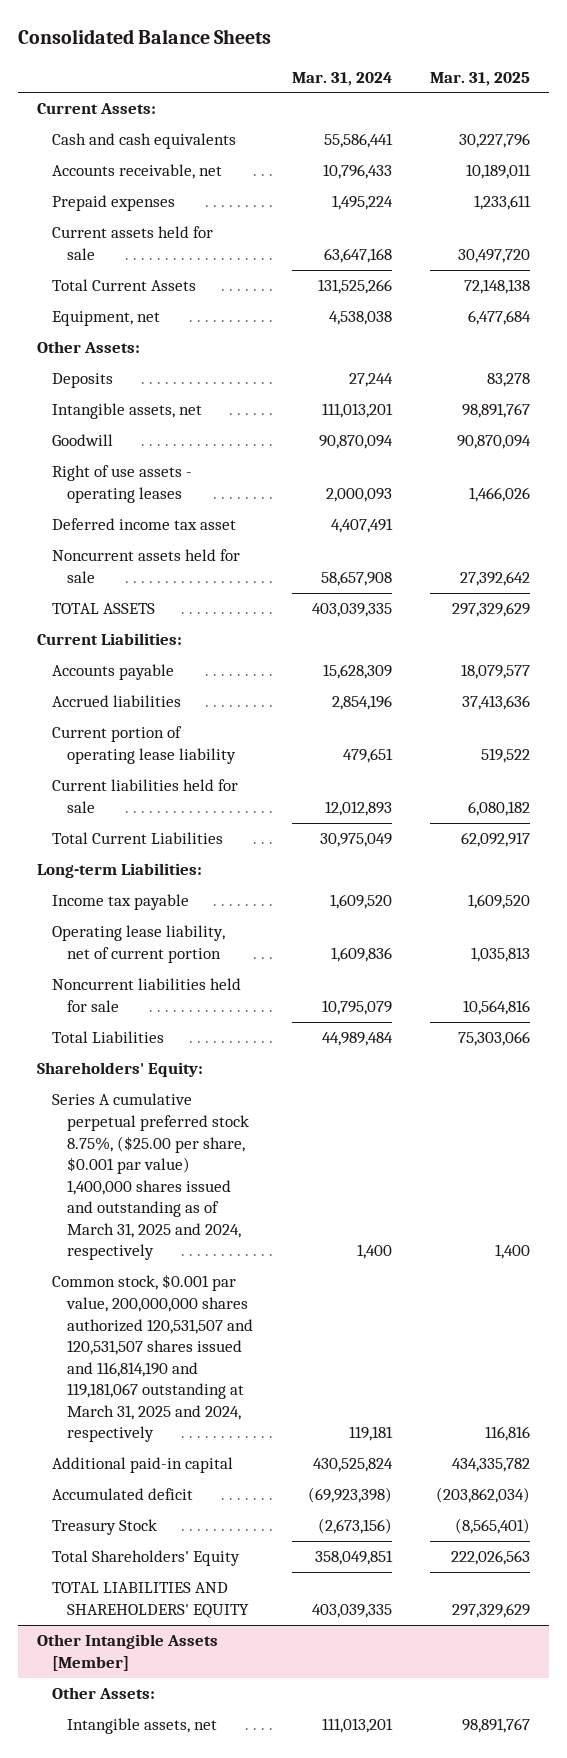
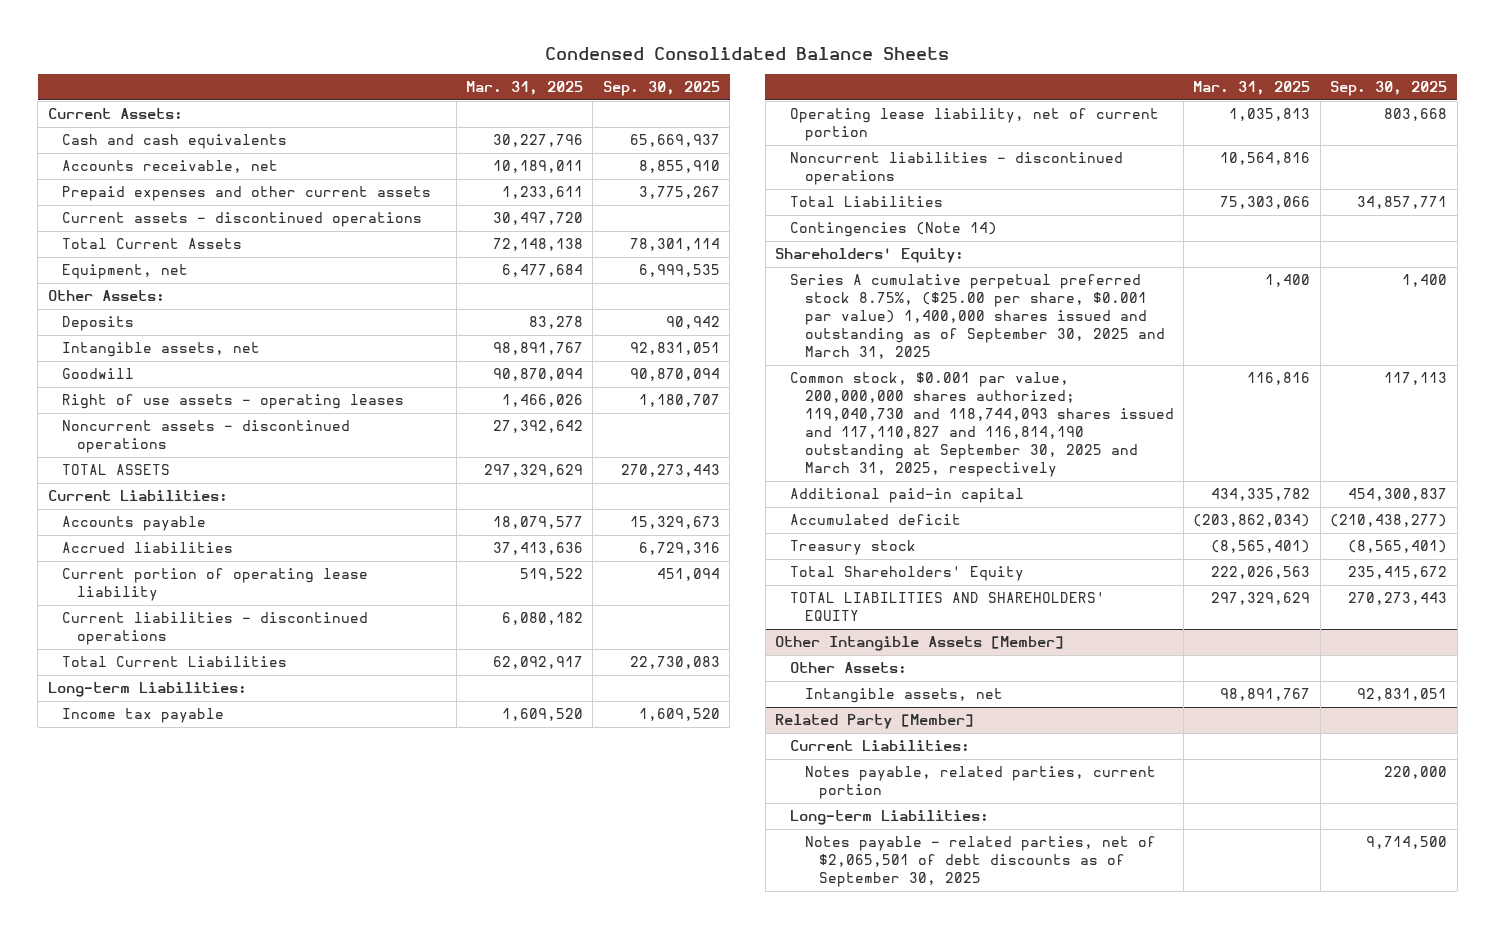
- Consolidated Balance Sheets
+ Condensed Consolidated Balance Sheets
- | Mar. 31, 2024 | Mar. 31, 2025
+ | Mar. 31, 2025 | Sep. 30, 2025
- Prepaid expenses | 1,495,224 | 1,233,611
- Current assets held for sale | 63,647,168 | 30,497,720
+ Prepaid expenses and other current assets | 1,233,611 | 3,775,267
+ Current assets - discontinued operations | 30,497,720 |
- Deferred income tax asset | 4,407,491 |
- Noncurrent assets held for sale | 58,657,908 | 27,392,642
+ Noncurrent assets - discontinued operations | 27,392,642 |
- Current liabilities held for sale | 12,012,893 | 6,080,182
+ Current liabilities - discontinued operations | 6,080,182 |
- Noncurrent liabilities held for sale | 10,795,079 | 10,564,816
+ Noncurrent liabilities - discontinued operations | 10,564,816 |
+ Contingencies (Note 14)
- Series A cumulative perpetual preferred stock 8.75%, ($25.00 per share, $0.001 par value) 1,400,000 shares issued and outstanding as of March 31, 2025 and 2024, respectively | 1,400 | 1,400
- Common stock, $0.001 par value, 200,000,000 shares authorized 120,531,507 and 120,531,507 shares issued and 116,814,190 and 119,181,067 outstanding at March 31, 2025 and 2024, respectively | 119,181 | 116,816
+ Series A cumulative perpetual preferred stock 8.75%, ($25.00 per share, $0.001 par value) 1,400,000 shares issued and outstanding as of September 30, 2025 and March 31, 2025 | 1,400 | 1,400
+ Common stock, $0.001 par value, 200,000,000 shares authorized; 119,040,730 and 118,744,093 shares issued and 117,110,827 and 116,814,190 outstanding at September 30, 2025 and March 31, 2025, respectively | 116,816 | 117,113
- Treasury Stock | (2,673,156) | (8,565,401)
+ Treasury stock | (8,565,401) | (8,565,401)
+ Related Party [Member]
+ Current Liabilities:
+ Notes payable, related parties, current portion | | 220,000
+ Long-term Liabilities:
+ Notes payable - related parties, net of $2,065,501 of debt discounts as of September 30, 2025 | | 9,714,500

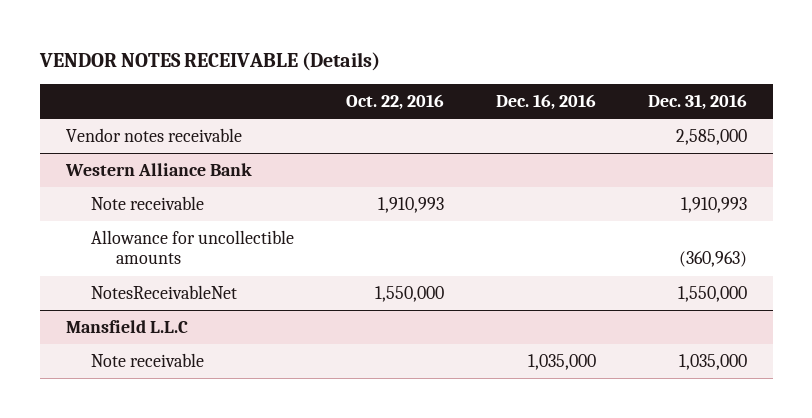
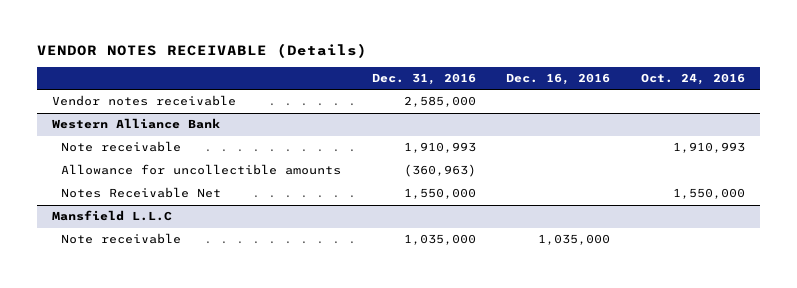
- | Oct. 22, 2016 | Dec. 16, 2016 | Dec. 31, 2016
+ | Dec. 31, 2016 | Dec. 16, 2016 | Oct. 24, 2016
@ Western Alliance Bank
- NotesReceivableNet | 1,550,000 | | 1,550,000
+ Notes Receivable Net | 1,550,000 | | 1,550,000

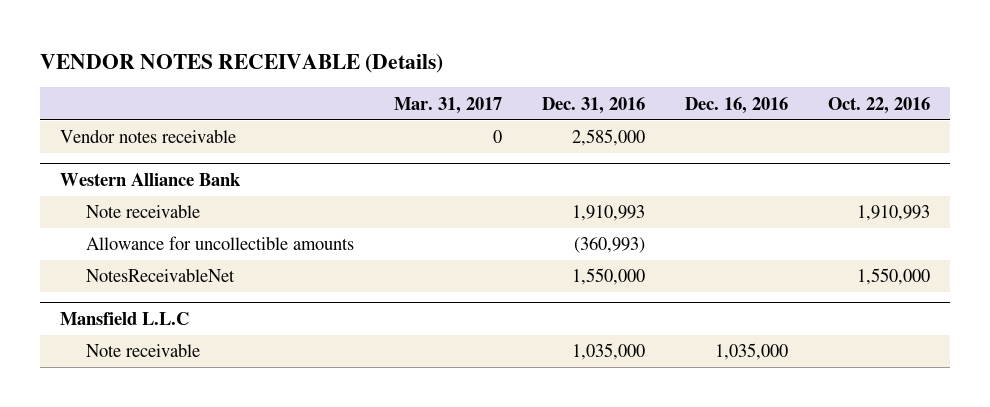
- | Dec. 31, 2016 | Dec. 16, 2016 | Oct. 24, 2016
+ | Mar. 31, 2017 | Dec. 31, 2016 | Dec. 16, 2016 | Oct. 22, 2016
@ Western Alliance Bank
- Allowance for uncollectible amounts | (360,963) | |
- Notes Receivable Net | 1,550,000 | | 1,550,000
+ Allowance for uncollectible amounts | | (360,993) | |
+ NotesReceivableNet | | 1,550,000 | | 1,550,000

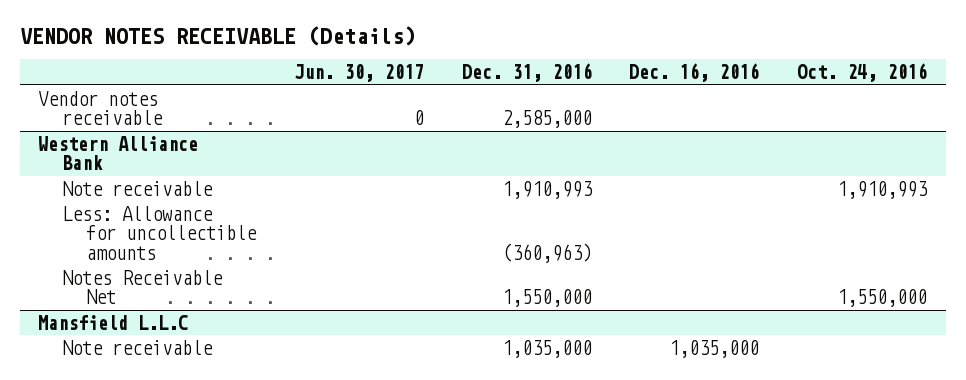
- | Mar. 31, 2017 | Dec. 31, 2016 | Dec. 16, 2016 | Oct. 22, 2016
+ | Jun. 30, 2017 | Dec. 31, 2016 | Dec. 16, 2016 | Oct. 24, 2016
@ Western Alliance Bank
- Allowance for uncollectible amounts | | (360,993) | |
- NotesReceivableNet | | 1,550,000 | | 1,550,000
+ Less: Allowance for uncollectible amounts | | (360,963) | |
+ Notes Receivable Net | | 1,550,000 | | 1,550,000

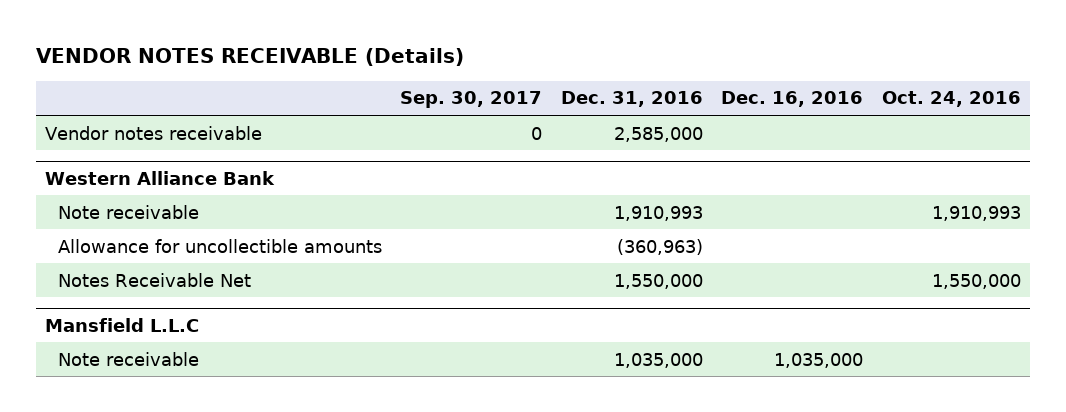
- | Jun. 30, 2017 | Dec. 31, 2016 | Dec. 16, 2016 | Oct. 24, 2016
+ | Sep. 30, 2017 | Dec. 31, 2016 | Dec. 16, 2016 | Oct. 24, 2016
@ Western Alliance Bank
- Less: Allowance for uncollectible amounts | | (360,963) | |
+ Allowance for uncollectible amounts | | (360,963) | |

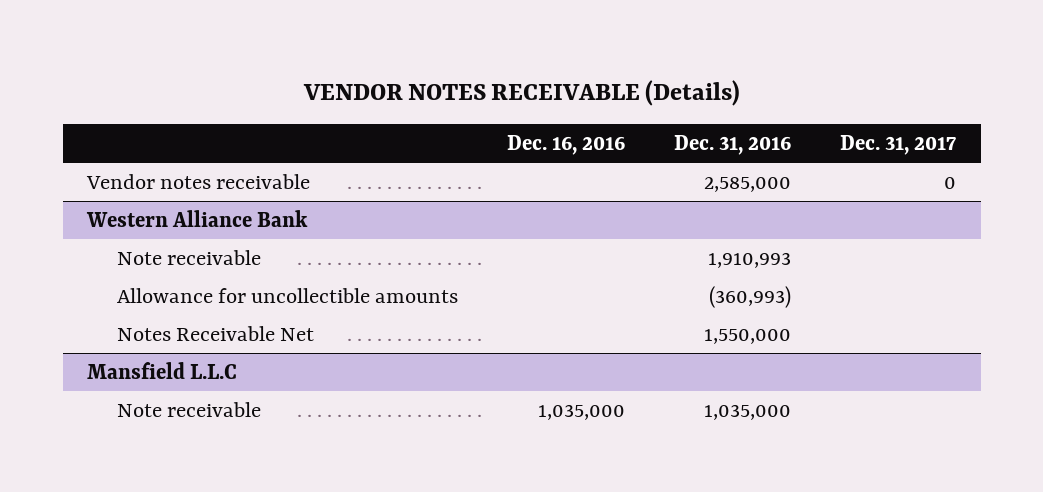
- | Sep. 30, 2017 | Dec. 31, 2016 | Dec. 16, 2016 | Oct. 24, 2016
+ | Dec. 16, 2016 | Dec. 31, 2016 | Dec. 31, 2017
@ Western Alliance Bank
- Allowance for uncollectible amounts | | (360,963) | |
+ Allowance for uncollectible amounts | | (360,993) |

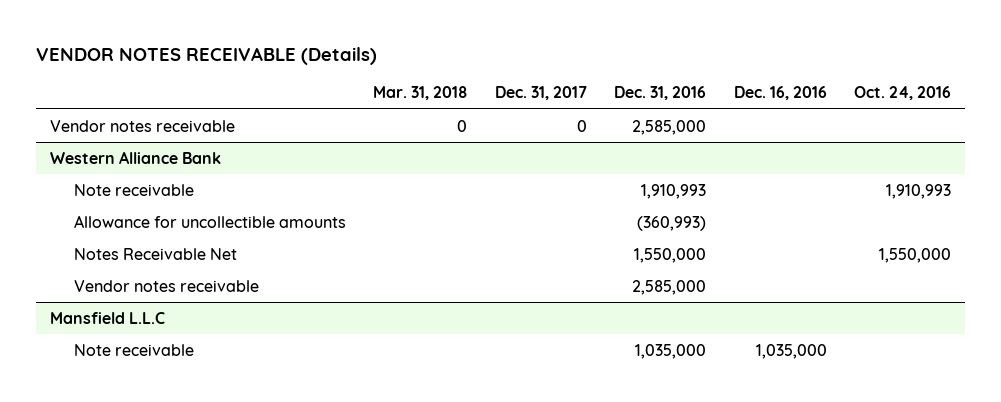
- | Dec. 16, 2016 | Dec. 31, 2016 | Dec. 31, 2017
+ | Mar. 31, 2018 | Dec. 31, 2017 | Dec. 31, 2016 | Dec. 16, 2016 | Oct. 24, 2016
@ Western Alliance Bank
+ Vendor notes receivable | | | 2,585,000 | |

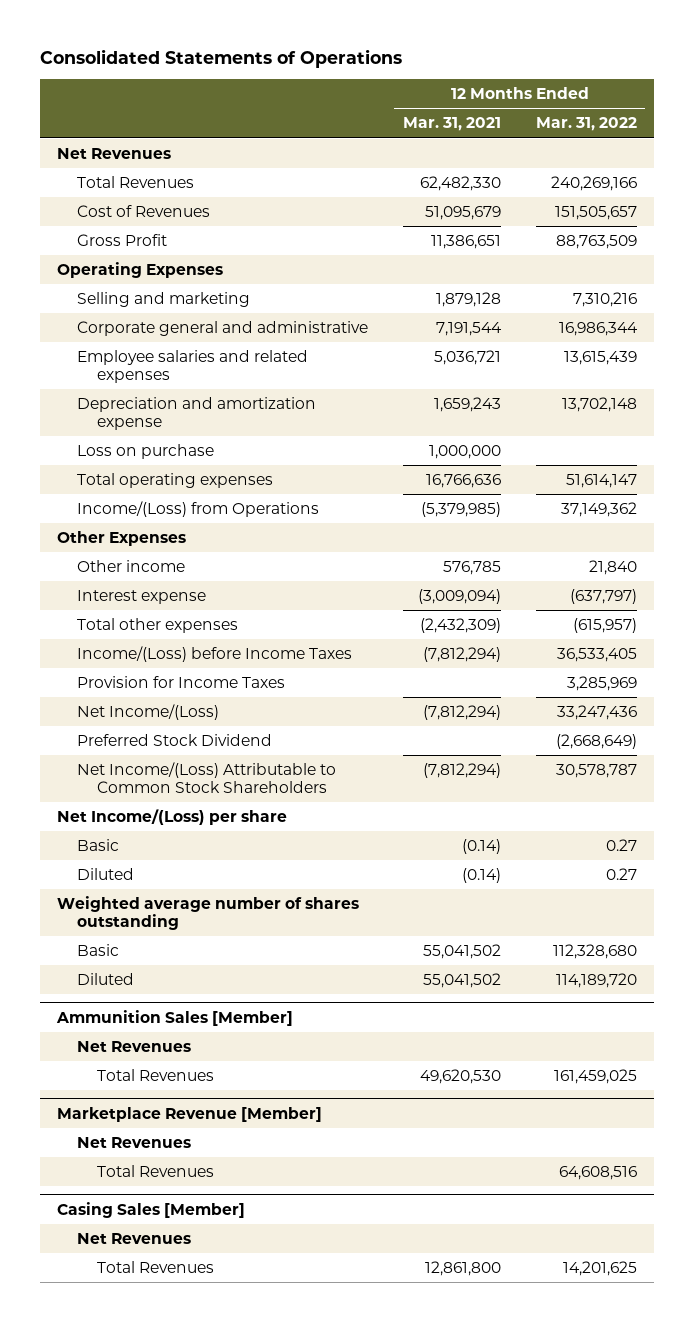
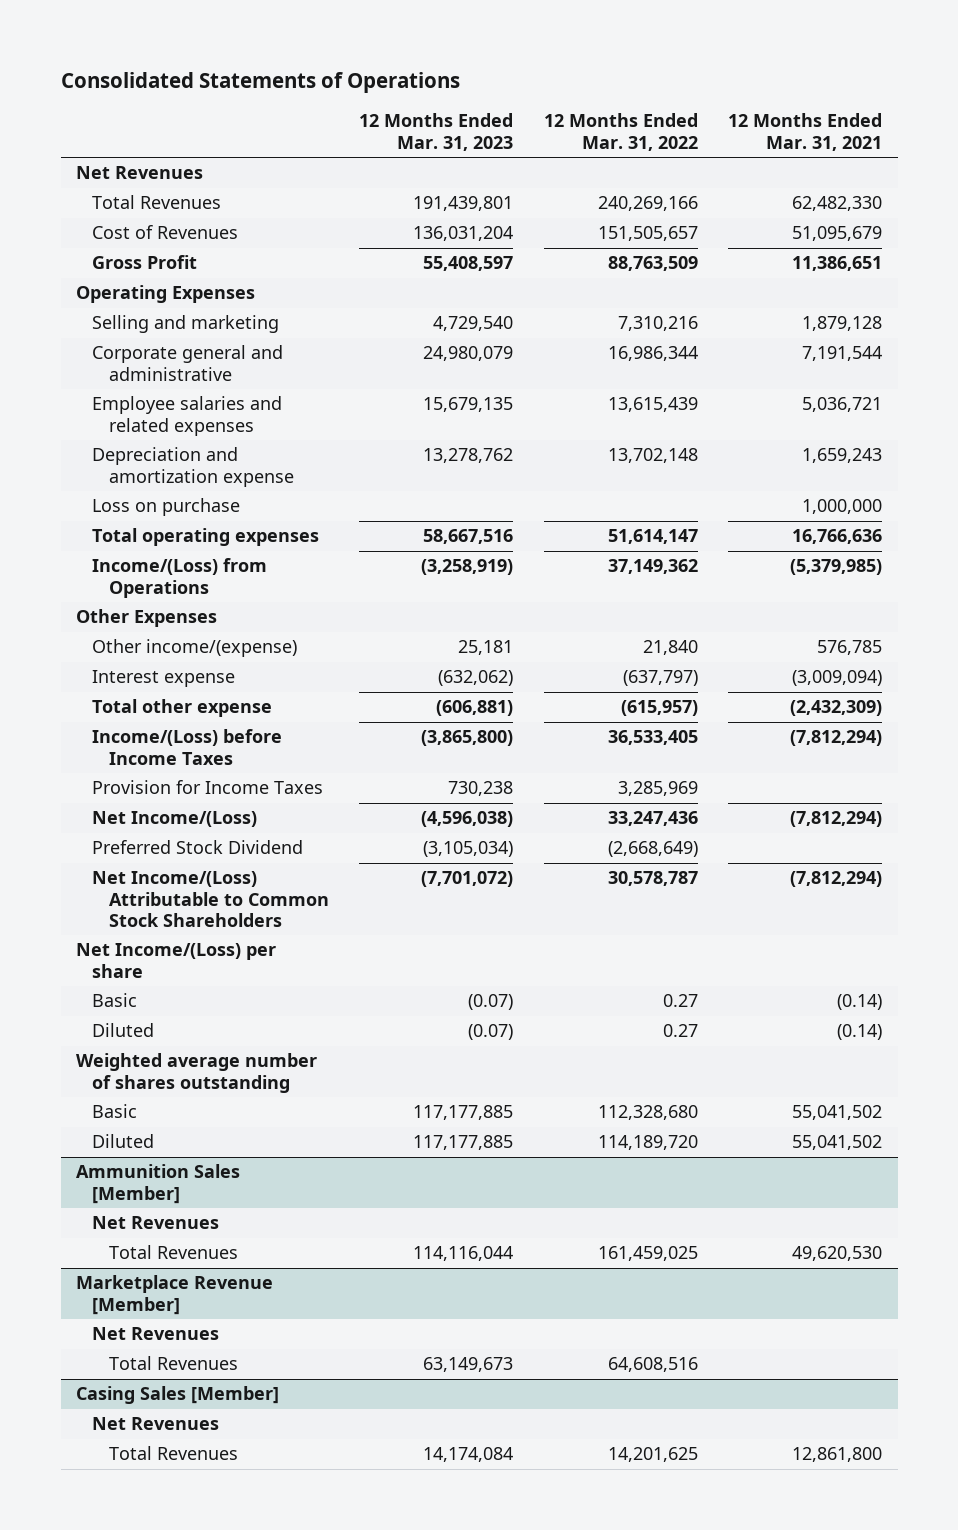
- | 12 Months Ended Mar. 31, 2021 | 12 Months Ended Mar. 31, 2022
+ | 12 Months Ended Mar. 31, 2023 | 12 Months Ended Mar. 31, 2022 | 12 Months Ended Mar. 31, 2021
- Other income | 576,785 | 21,840
+ Other income/(expense) | 25,181 | 21,840 | 576,785
- Total other expenses | (2,432,309) | (615,957)
+ Total other expense | (606,881) | (615,957) | (2,432,309)

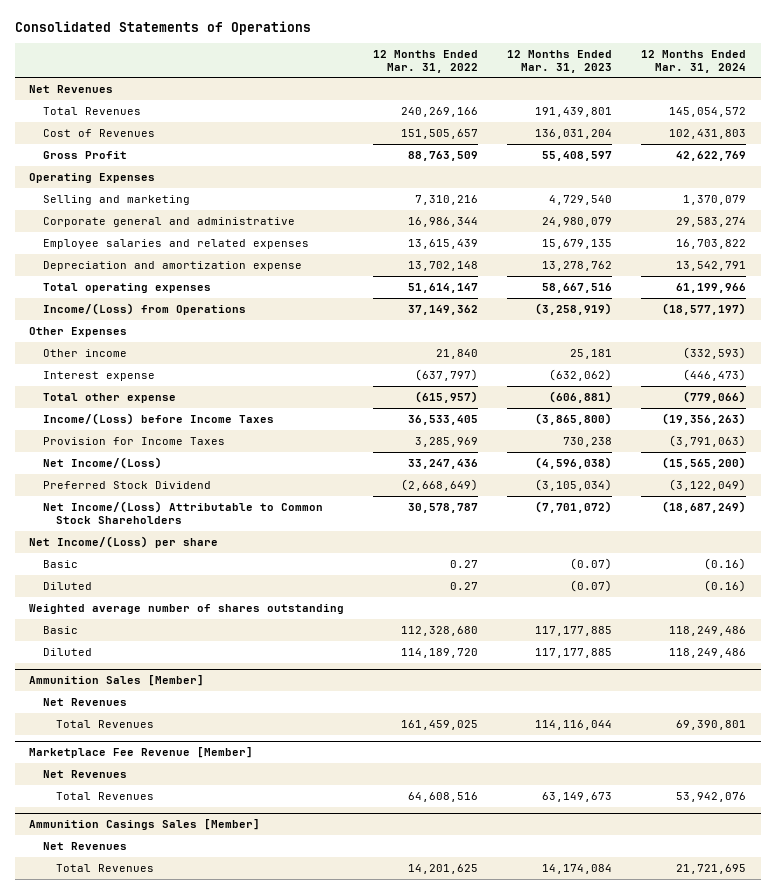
- | 12 Months Ended Mar. 31, 2023 | 12 Months Ended Mar. 31, 2022 | 12 Months Ended Mar. 31, 2021
+ | 12 Months Ended Mar. 31, 2022 | 12 Months Ended Mar. 31, 2023 | 12 Months Ended Mar. 31, 2024
- Loss on purchase | | | 1,000,000
- Other income/(expense) | 25,181 | 21,840 | 576,785
+ Other income | 21,840 | 25,181 | (332,593)
- Marketplace Revenue [Member]
+ Marketplace Fee Revenue [Member]
- Casing Sales [Member]
+ Ammunition Casings Sales [Member]

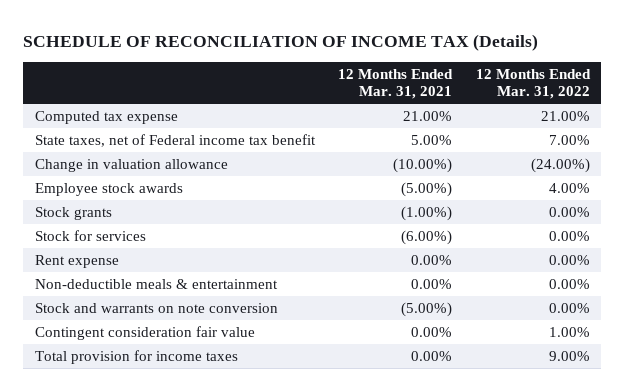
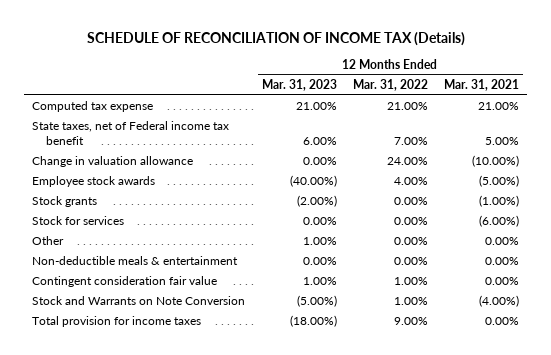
- | 12 Months Ended Mar. 31, 2021 | 12 Months Ended Mar. 31, 2022
+ | 12 Months Ended Mar. 31, 2023 | 12 Months Ended Mar. 31, 2022 | 12 Months Ended Mar. 31, 2021
- Change in valuation allowance | (10.00%) | (24.00%)
+ Change in valuation allowance | 0.00% | 24.00% | (10.00%)
- Rent expense | 0.00% | 0.00%
+ Other | 1.00% | 0.00% | 0.00%
- Stock and warrants on note conversion | (5.00%) | 0.00%
+ Stock and Warrants on Note Conversion | (5.00%) | 1.00% | (4.00%)

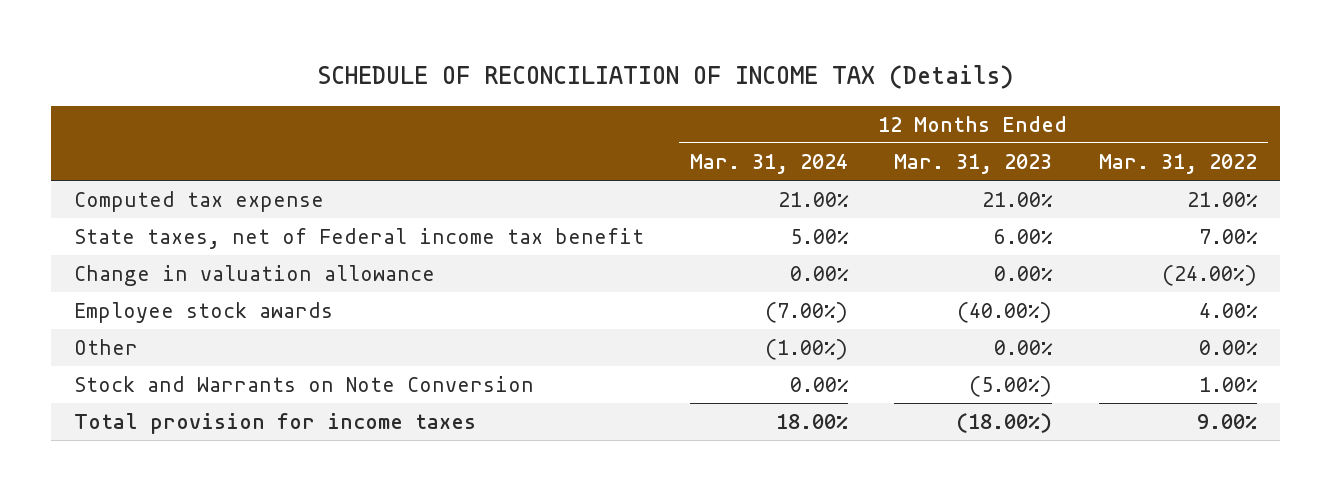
- | 12 Months Ended Mar. 31, 2023 | 12 Months Ended Mar. 31, 2022 | 12 Months Ended Mar. 31, 2021
+ | 12 Months Ended Mar. 31, 2024 | 12 Months Ended Mar. 31, 2023 | 12 Months Ended Mar. 31, 2022
- Change in valuation allowance | 0.00% | 24.00% | (10.00%)
+ Change in valuation allowance | 0.00% | 0.00% | (24.00%)
- Stock grants | (2.00%) | 0.00% | (1.00%)
- Stock for services | 0.00% | 0.00% | (6.00%)
- Other | 1.00% | 0.00% | 0.00%
- Non-deductible meals & entertainment | 0.00% | 0.00% | 0.00%
- Contingent consideration fair value | 1.00% | 1.00% | 0.00%
+ Other | (1.00%) | 0.00% | 0.00%

